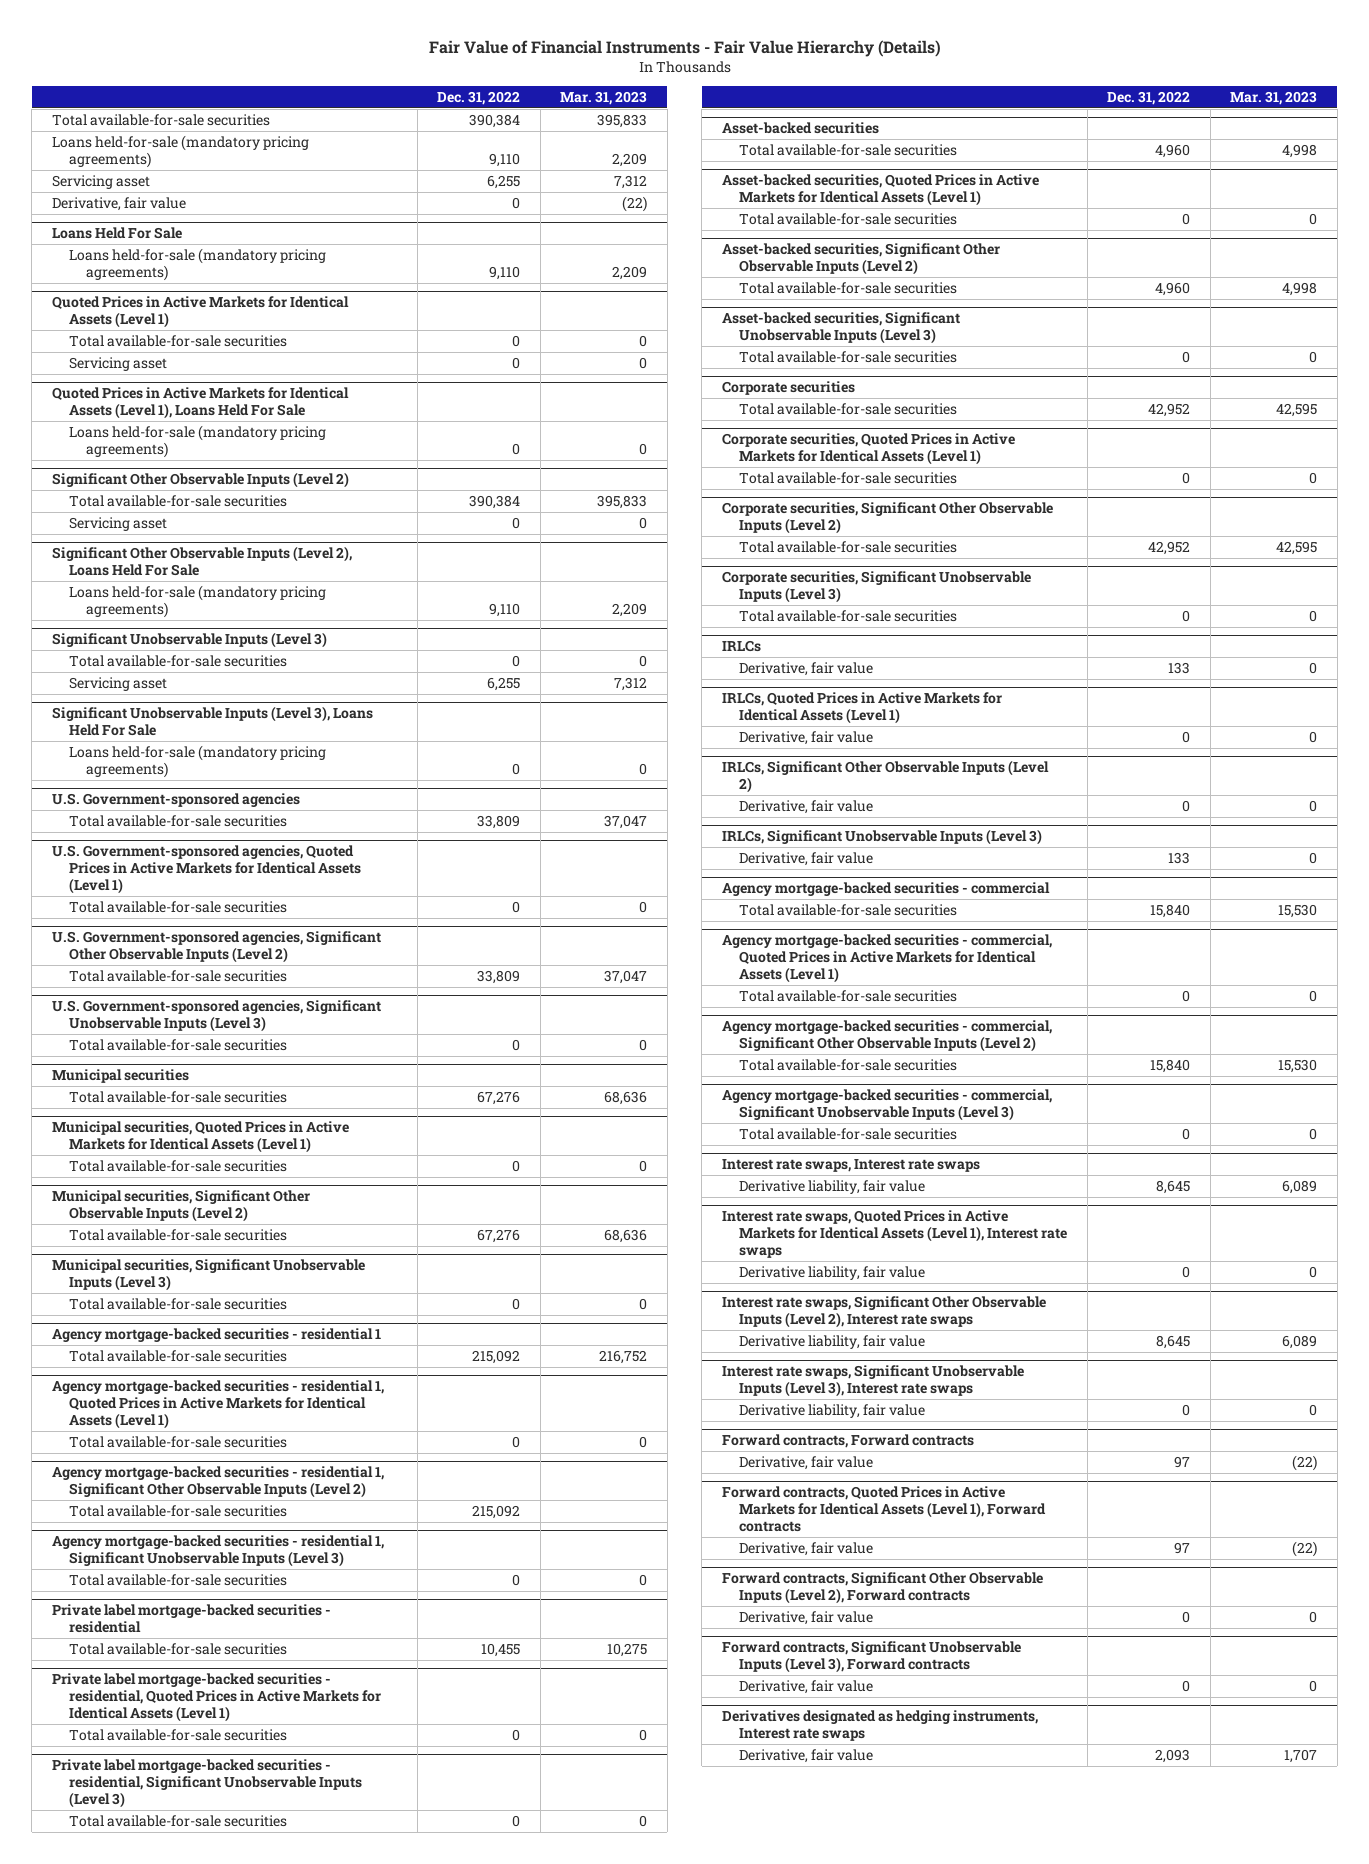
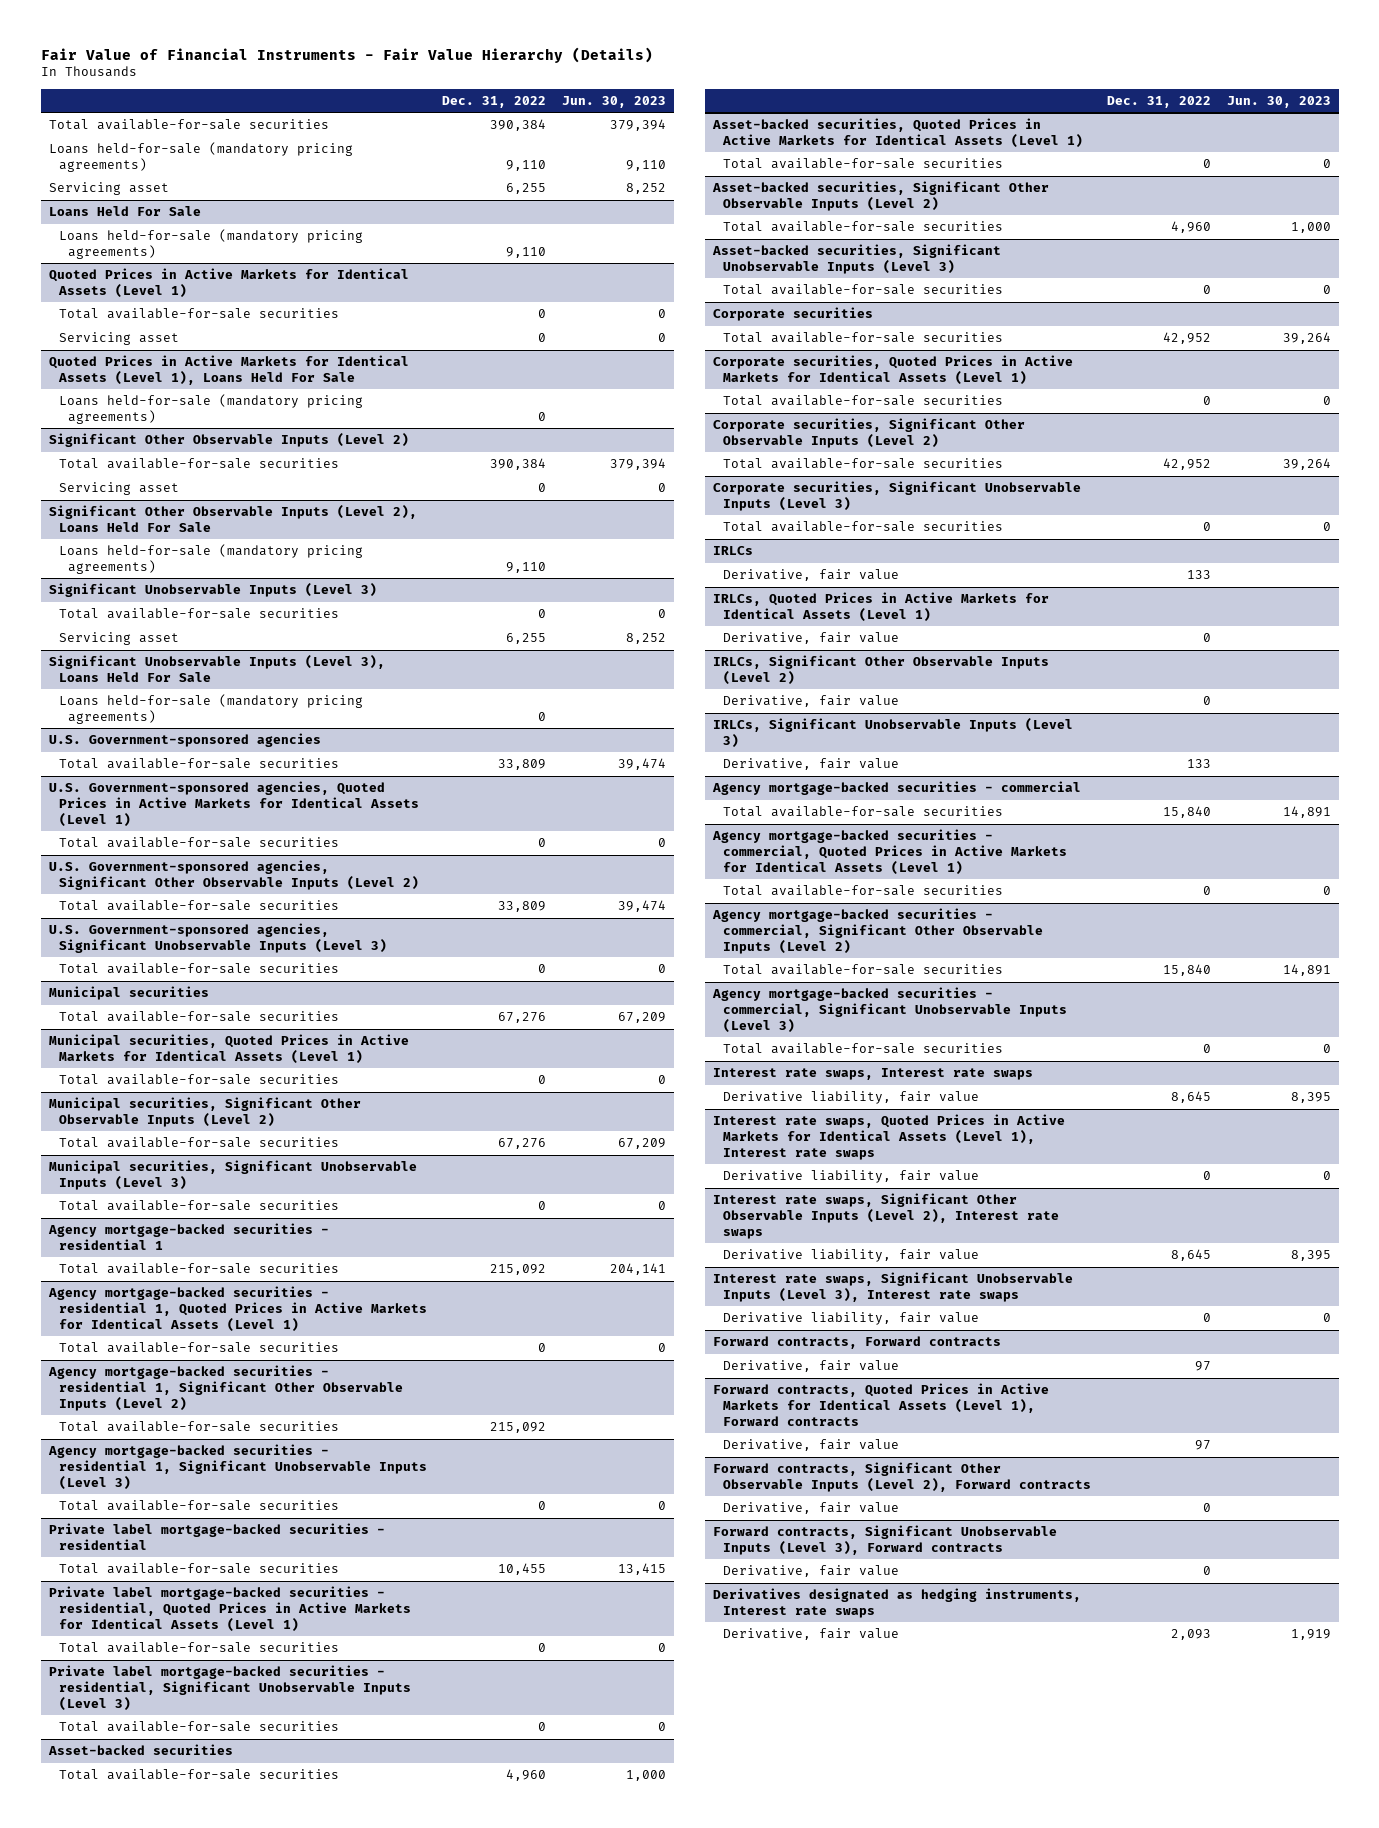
- | Dec. 31, 2022 | Mar. 31, 2023
+ | Dec. 31, 2022 | Jun. 30, 2023
- Derivative, fair value | 0 | (22)

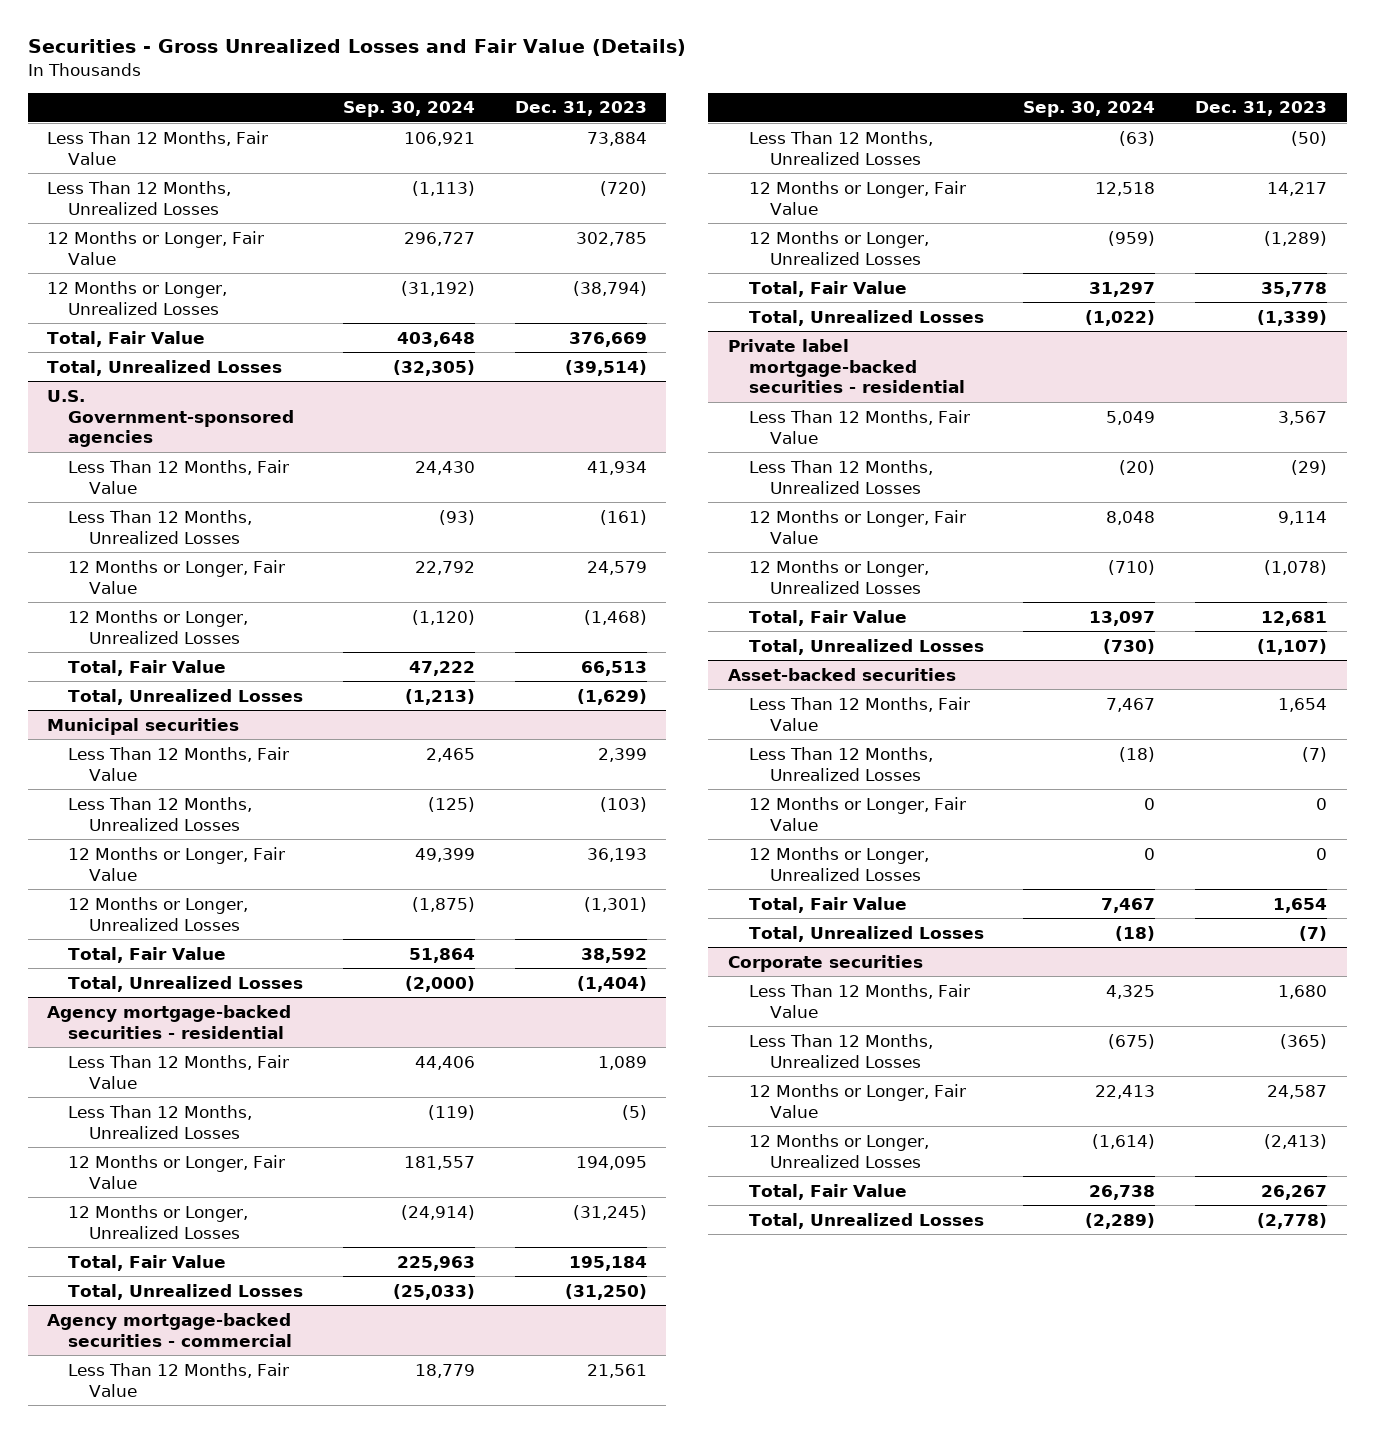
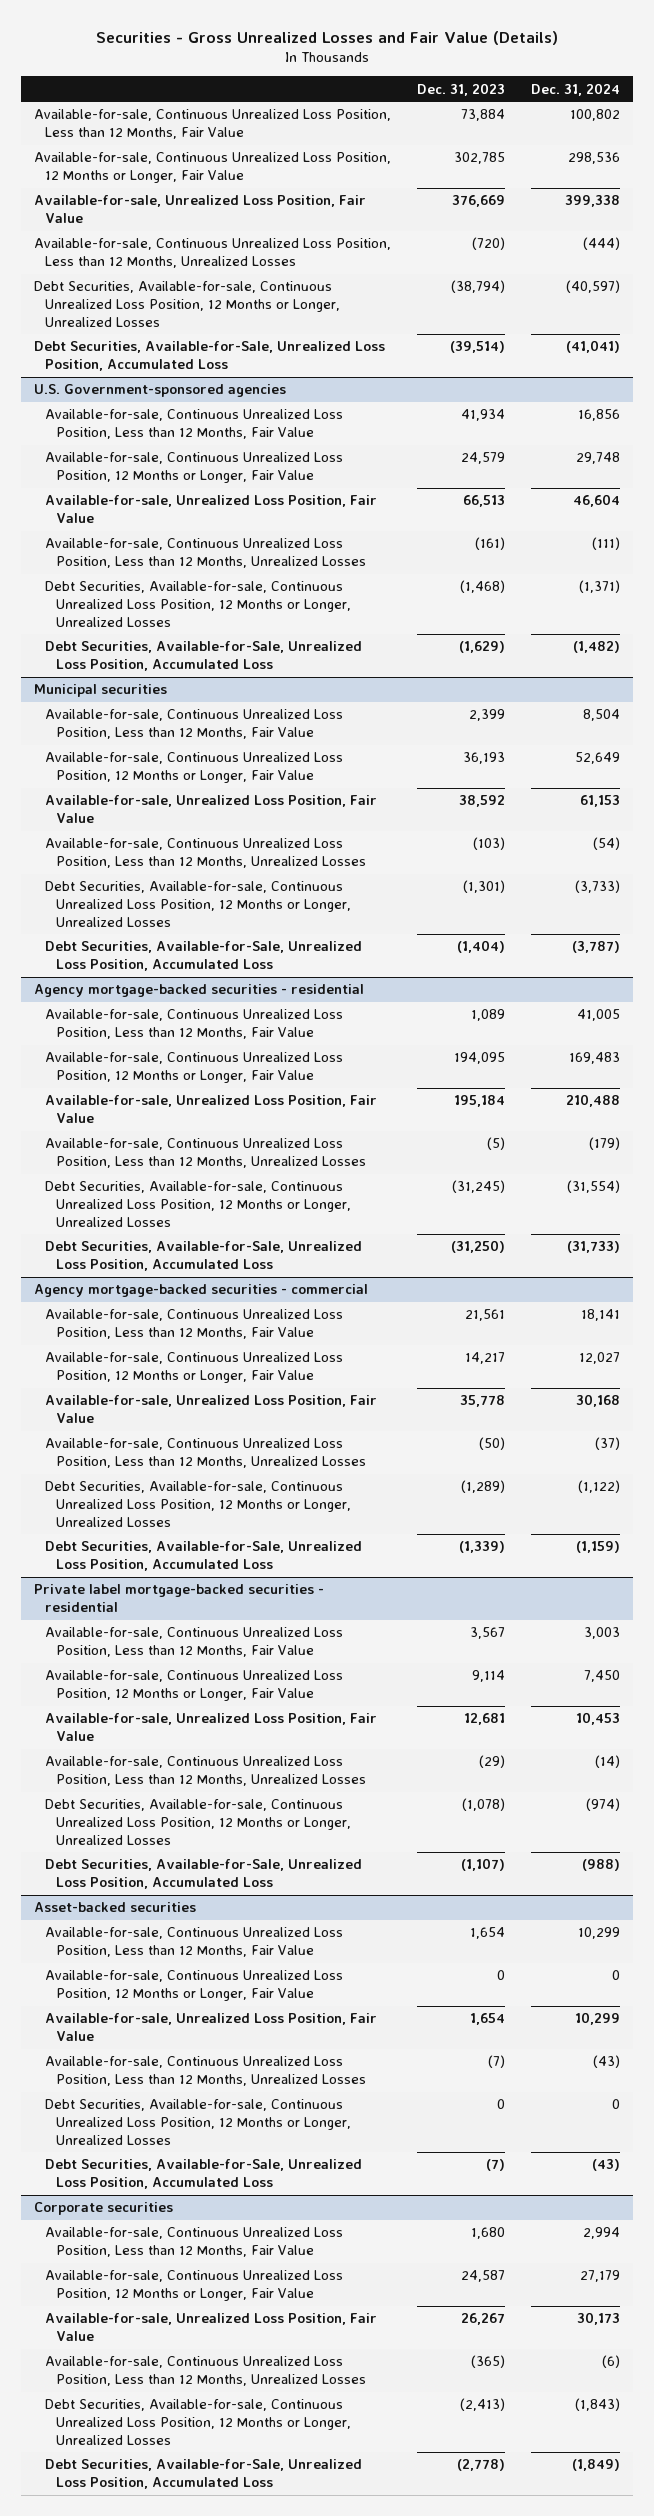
- | Sep. 30, 2024 | Dec. 31, 2023
+ | Dec. 31, 2023 | Dec. 31, 2024
- Less Than 12 Months, Fair Value | 106,921 | 73,884
- Less Than 12 Months, Unrealized Losses | (1,113) | (720)
- 12 Months or Longer, Fair Value | 296,727 | 302,785
- 12 Months or Longer, Unrealized Losses | (31,192) | (38,794)
- Total, Fair Value | 403,648 | 376,669
- Total, Unrealized Losses | (32,305) | (39,514)
+ Available-for-sale, Continuous Unrealized Loss Position, Less than 12 Months, Fair Value | 73,884 | 100,802
+ Available-for-sale, Continuous Unrealized Loss Position, 12 Months or Longer, Fair Value | 302,785 | 298,536
+ Available-for-sale, Unrealized Loss Position, Fair Value | 376,669 | 399,338
+ Available-for-sale, Continuous Unrealized Loss Position, Less than 12 Months, Unrealized Losses | (720) | (444)
+ Debt Securities, Available-for-sale, Continuous Unrealized Loss Position, 12 Months or Longer, Unrealized Losses | (38,794) | (40,597)
+ Debt Securities, Available-for-Sale, Unrealized Loss Position, Accumulated Loss | (39,514) | (41,041)
@ U.S. Government-sponsored agencies
- Less Than 12 Months, Fair Value | 24,430 | 41,934
- Less Than 12 Months, Unrealized Losses | (93) | (161)
- 12 Months or Longer, Fair Value | 22,792 | 24,579
- 12 Months or Longer, Unrealized Losses | (1,120) | (1,468)
- Total, Fair Value | 47,222 | 66,513
- Total, Unrealized Losses | (1,213) | (1,629)
+ Available-for-sale, Continuous Unrealized Loss Position, Less than 12 Months, Fair Value | 41,934 | 16,856
+ Available-for-sale, Continuous Unrealized Loss Position, 12 Months or Longer, Fair Value | 24,579 | 29,748
+ Available-for-sale, Unrealized Loss Position, Fair Value | 66,513 | 46,604
+ Available-for-sale, Continuous Unrealized Loss Position, Less than 12 Months, Unrealized Losses | (161) | (111)
+ Debt Securities, Available-for-sale, Continuous Unrealized Loss Position, 12 Months or Longer, Unrealized Losses | (1,468) | (1,371)
+ Debt Securities, Available-for-Sale, Unrealized Loss Position, Accumulated Loss | (1,629) | (1,482)
@ Municipal securities
- Less Than 12 Months, Fair Value | 2,465 | 2,399
- Less Than 12 Months, Unrealized Losses | (125) | (103)
- 12 Months or Longer, Fair Value | 49,399 | 36,193
- 12 Months or Longer, Unrealized Losses | (1,875) | (1,301)
- Total, Fair Value | 51,864 | 38,592
- Total, Unrealized Losses | (2,000) | (1,404)
+ Available-for-sale, Continuous Unrealized Loss Position, Less than 12 Months, Fair Value | 2,399 | 8,504
+ Available-for-sale, Continuous Unrealized Loss Position, 12 Months or Longer, Fair Value | 36,193 | 52,649
+ Available-for-sale, Unrealized Loss Position, Fair Value | 38,592 | 61,153
+ Available-for-sale, Continuous Unrealized Loss Position, Less than 12 Months, Unrealized Losses | (103) | (54)
+ Debt Securities, Available-for-sale, Continuous Unrealized Loss Position, 12 Months or Longer, Unrealized Losses | (1,301) | (3,733)
+ Debt Securities, Available-for-Sale, Unrealized Loss Position, Accumulated Loss | (1,404) | (3,787)
@ Agency mortgage-backed securities - residential
- Less Than 12 Months, Fair Value | 44,406 | 1,089
- Less Than 12 Months, Unrealized Losses | (119) | (5)
- 12 Months or Longer, Fair Value | 181,557 | 194,095
- 12 Months or Longer, Unrealized Losses | (24,914) | (31,245)
- Total, Fair Value | 225,963 | 195,184
- Total, Unrealized Losses | (25,033) | (31,250)
+ Available-for-sale, Continuous Unrealized Loss Position, Less than 12 Months, Fair Value | 1,089 | 41,005
+ Available-for-sale, Continuous Unrealized Loss Position, 12 Months or Longer, Fair Value | 194,095 | 169,483
+ Available-for-sale, Unrealized Loss Position, Fair Value | 195,184 | 210,488
+ Available-for-sale, Continuous Unrealized Loss Position, Less than 12 Months, Unrealized Losses | (5) | (179)
+ Debt Securities, Available-for-sale, Continuous Unrealized Loss Position, 12 Months or Longer, Unrealized Losses | (31,245) | (31,554)
+ Debt Securities, Available-for-Sale, Unrealized Loss Position, Accumulated Loss | (31,250) | (31,733)
@ Agency mortgage-backed securities - commercial
- Less Than 12 Months, Fair Value | 18,779 | 21,561
- Less Than 12 Months, Unrealized Losses | (63) | (50)
- 12 Months or Longer, Fair Value | 12,518 | 14,217
- 12 Months or Longer, Unrealized Losses | (959) | (1,289)
- Total, Fair Value | 31,297 | 35,778
- Total, Unrealized Losses | (1,022) | (1,339)
+ Available-for-sale, Continuous Unrealized Loss Position, Less than 12 Months, Fair Value | 21,561 | 18,141
+ Available-for-sale, Continuous Unrealized Loss Position, 12 Months or Longer, Fair Value | 14,217 | 12,027
+ Available-for-sale, Unrealized Loss Position, Fair Value | 35,778 | 30,168
+ Available-for-sale, Continuous Unrealized Loss Position, Less than 12 Months, Unrealized Losses | (50) | (37)
+ Debt Securities, Available-for-sale, Continuous Unrealized Loss Position, 12 Months or Longer, Unrealized Losses | (1,289) | (1,122)
+ Debt Securities, Available-for-Sale, Unrealized Loss Position, Accumulated Loss | (1,339) | (1,159)
@ Private label mortgage-backed securities - residential
- Less Than 12 Months, Fair Value | 5,049 | 3,567
- Less Than 12 Months, Unrealized Losses | (20) | (29)
- 12 Months or Longer, Fair Value | 8,048 | 9,114
- 12 Months or Longer, Unrealized Losses | (710) | (1,078)
- Total, Fair Value | 13,097 | 12,681
- Total, Unrealized Losses | (730) | (1,107)
+ Available-for-sale, Continuous Unrealized Loss Position, Less than 12 Months, Fair Value | 3,567 | 3,003
+ Available-for-sale, Continuous Unrealized Loss Position, 12 Months or Longer, Fair Value | 9,114 | 7,450
+ Available-for-sale, Unrealized Loss Position, Fair Value | 12,681 | 10,453
+ Available-for-sale, Continuous Unrealized Loss Position, Less than 12 Months, Unrealized Losses | (29) | (14)
+ Debt Securities, Available-for-sale, Continuous Unrealized Loss Position, 12 Months or Longer, Unrealized Losses | (1,078) | (974)
+ Debt Securities, Available-for-Sale, Unrealized Loss Position, Accumulated Loss | (1,107) | (988)
@ Asset-backed securities
- Less Than 12 Months, Fair Value | 7,467 | 1,654
- Less Than 12 Months, Unrealized Losses | (18) | (7)
- 12 Months or Longer, Fair Value | 0 | 0
- 12 Months or Longer, Unrealized Losses | 0 | 0
- Total, Fair Value | 7,467 | 1,654
- Total, Unrealized Losses | (18) | (7)
+ Available-for-sale, Continuous Unrealized Loss Position, Less than 12 Months, Fair Value | 1,654 | 10,299
+ Available-for-sale, Continuous Unrealized Loss Position, 12 Months or Longer, Fair Value | 0 | 0
+ Available-for-sale, Unrealized Loss Position, Fair Value | 1,654 | 10,299
+ Available-for-sale, Continuous Unrealized Loss Position, Less than 12 Months, Unrealized Losses | (7) | (43)
+ Debt Securities, Available-for-sale, Continuous Unrealized Loss Position, 12 Months or Longer, Unrealized Losses | 0 | 0
+ Debt Securities, Available-for-Sale, Unrealized Loss Position, Accumulated Loss | (7) | (43)
@ Corporate securities
- Less Than 12 Months, Fair Value | 4,325 | 1,680
- Less Than 12 Months, Unrealized Losses | (675) | (365)
- 12 Months or Longer, Fair Value | 22,413 | 24,587
- 12 Months or Longer, Unrealized Losses | (1,614) | (2,413)
- Total, Fair Value | 26,738 | 26,267
- Total, Unrealized Losses | (2,289) | (2,778)
+ Available-for-sale, Continuous Unrealized Loss Position, Less than 12 Months, Fair Value | 1,680 | 2,994
+ Available-for-sale, Continuous Unrealized Loss Position, 12 Months or Longer, Fair Value | 24,587 | 27,179
+ Available-for-sale, Unrealized Loss Position, Fair Value | 26,267 | 30,173
+ Available-for-sale, Continuous Unrealized Loss Position, Less than 12 Months, Unrealized Losses | (365) | (6)
+ Debt Securities, Available-for-sale, Continuous Unrealized Loss Position, 12 Months or Longer, Unrealized Losses | (2,413) | (1,843)
+ Debt Securities, Available-for-Sale, Unrealized Loss Position, Accumulated Loss | (2,778) | (1,849)

